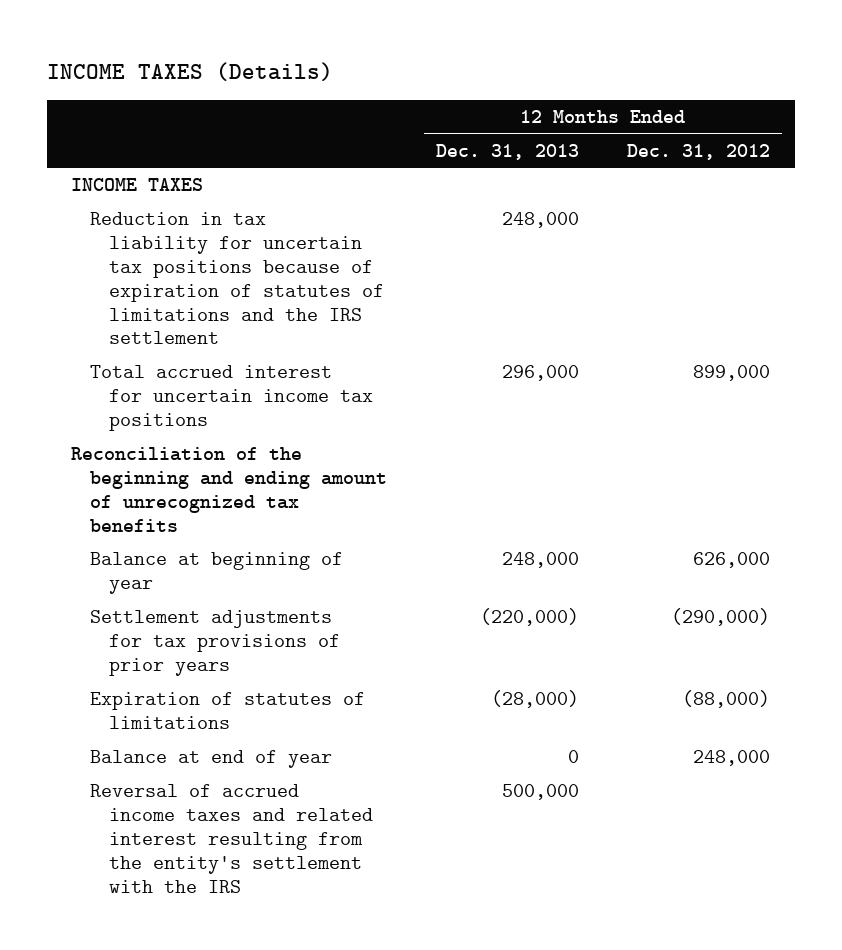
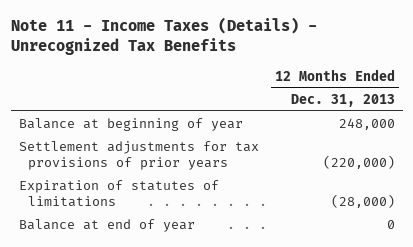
- INCOME TAXES (Details)
+ Note 11 - Income Taxes (Details) - Unrecognized Tax Benefits
- | 12 Months Ended Dec. 31, 2013 | 12 Months Ended Dec. 31, 2012
+ | 12 Months Ended Dec. 31, 2013
- INCOME TAXES
- Reduction in tax liability for uncertain tax positions because of expiration of statutes of limitations and the IRS settlement | 248,000 |
- Total accrued interest for uncertain income tax positions | 296,000 | 899,000
- Reconciliation of the beginning and ending amount of unrecognized tax benefits
- Reversal of accrued income taxes and related interest resulting from the entity's settlement with the IRS | 500,000 |

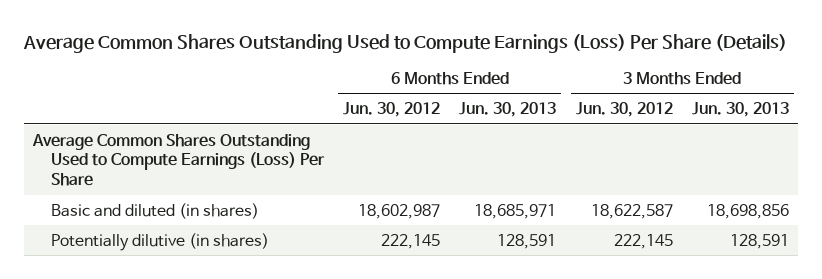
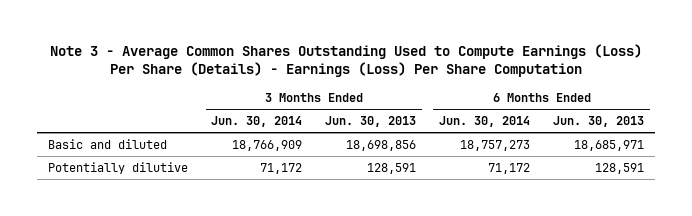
- Average Common Shares Outstanding Used to Compute Earnings (Loss) Per Share (Details)
+ Note 3 - Average Common Shares Outstanding Used to Compute Earnings (Loss) Per Share (Details) - Earnings (Loss) Per Share Computation
- | 6 Months Ended Jun. 30, 2012 | 6 Months Ended Jun. 30, 2013 | 3 Months Ended Jun. 30, 2012 | 3 Months Ended Jun. 30, 2013
+ | 3 Months Ended Jun. 30, 2014 | 3 Months Ended Jun. 30, 2013 | 6 Months Ended Jun. 30, 2014 | 6 Months Ended Jun. 30, 2013
- Average Common Shares Outstanding Used to Compute Earnings (Loss) Per Share
- Basic and diluted (in shares) | 18,602,987 | 18,685,971 | 18,622,587 | 18,698,856
- Potentially dilutive (in shares) | 222,145 | 128,591 | 222,145 | 128,591
+ Basic and diluted | 18,766,909 | 18,698,856 | 18,757,273 | 18,685,971
+ Potentially dilutive | 71,172 | 128,591 | 71,172 | 128,591

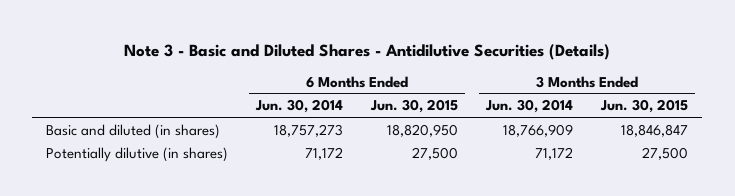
- Note 3 - Average Common Shares Outstanding Used to Compute Earnings (Loss) Per Share (Details) - Earnings (Loss) Per Share Computation
+ Note 3 - Basic and Diluted Shares - Antidilutive Securities (Details)
- | 3 Months Ended Jun. 30, 2014 | 3 Months Ended Jun. 30, 2013 | 6 Months Ended Jun. 30, 2014 | 6 Months Ended Jun. 30, 2013
+ | 6 Months Ended Jun. 30, 2014 | 6 Months Ended Jun. 30, 2015 | 3 Months Ended Jun. 30, 2014 | 3 Months Ended Jun. 30, 2015
- Basic and diluted | 18,766,909 | 18,698,856 | 18,757,273 | 18,685,971
- Potentially dilutive | 71,172 | 128,591 | 71,172 | 128,591
+ Basic and diluted (in shares) | 18,757,273 | 18,820,950 | 18,766,909 | 18,846,847
+ Potentially dilutive (in shares) | 71,172 | 27,500 | 71,172 | 27,500

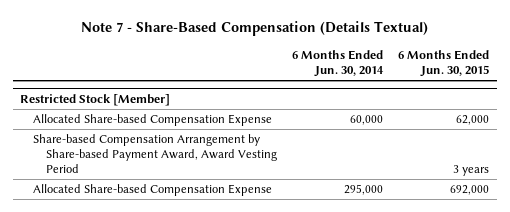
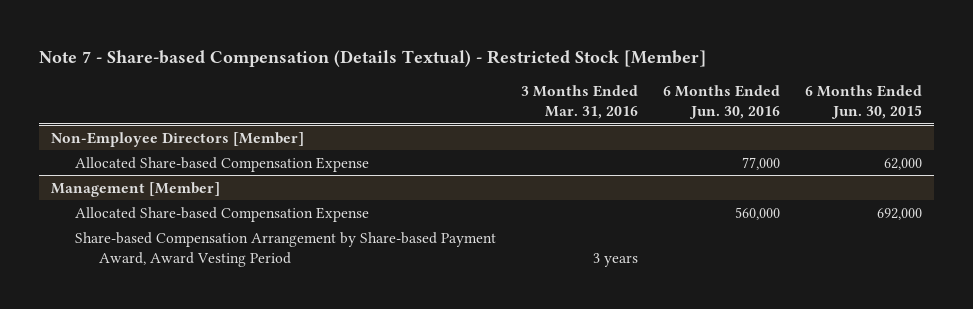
- Note 7 - Share-Based Compensation (Details Textual)
+ Note 7 - Share-based Compensation (Details Textual) - Restricted Stock [Member]
- | 6 Months Ended Jun. 30, 2014 | 6 Months Ended Jun. 30, 2015
+ | 3 Months Ended Mar. 31, 2016 | 6 Months Ended Jun. 30, 2016 | 6 Months Ended Jun. 30, 2015
- Restricted Stock [Member]
+ Non-Employee Directors [Member]
- Share-based Compensation Arrangement by Share-based Payment Award, Award Vesting Period | | 3 years
+ Management [Member]
+ Share-based Compensation Arrangement by Share-based Payment Award, Award Vesting Period | 3 years | |

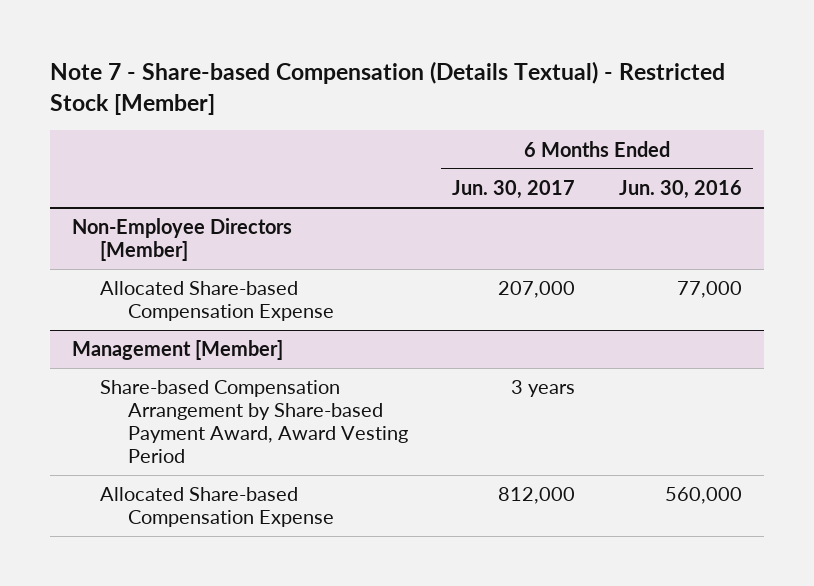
- | 3 Months Ended Mar. 31, 2016 | 6 Months Ended Jun. 30, 2016 | 6 Months Ended Jun. 30, 2015
+ | 6 Months Ended Jun. 30, 2017 | 6 Months Ended Jun. 30, 2016
@ Management [Member]
moved down: Allocated Share-based Compensation Expense | 812,000 | 560,000

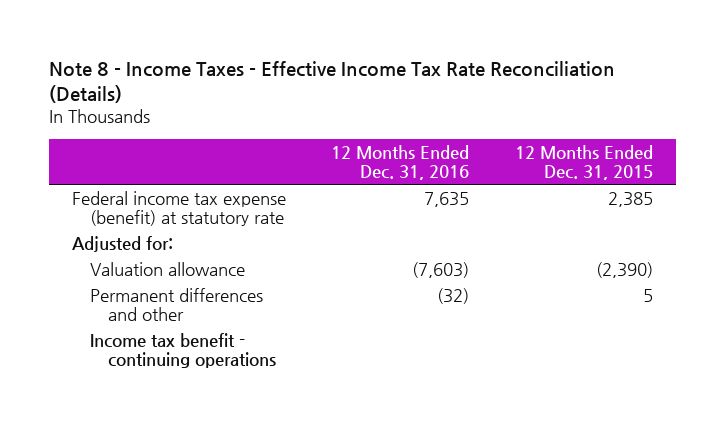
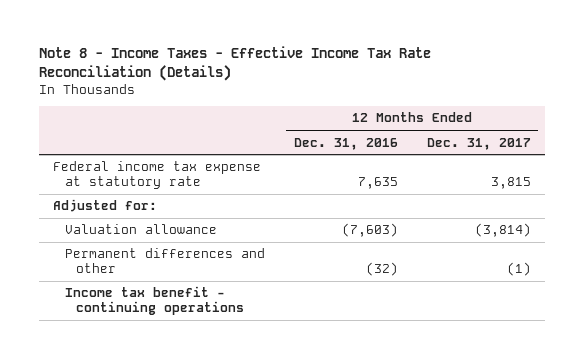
- | 12 Months Ended Dec. 31, 2016 | 12 Months Ended Dec. 31, 2015
+ | 12 Months Ended Dec. 31, 2016 | 12 Months Ended Dec. 31, 2017
- Federal income tax expense (benefit) at statutory rate | 7,635 | 2,385
+ Federal income tax expense at statutory rate | 7,635 | 3,815

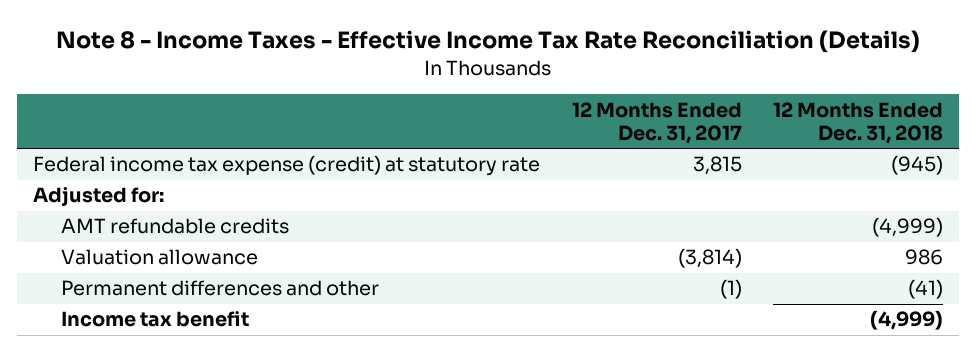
- | 12 Months Ended Dec. 31, 2016 | 12 Months Ended Dec. 31, 2017
+ | 12 Months Ended Dec. 31, 2017 | 12 Months Ended Dec. 31, 2018
- Federal income tax expense at statutory rate | 7,635 | 3,815
+ Federal income tax expense (credit) at statutory rate | 3,815 | (945)
+ AMT refundable credits | | (4,999)
- Income tax benefit - continuing operations
+ Income tax benefit | | (4,999)

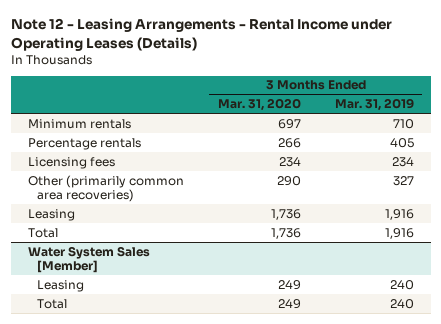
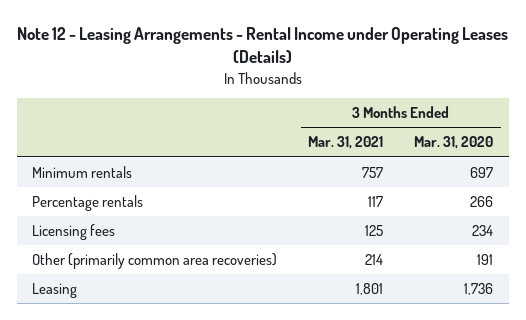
- | 3 Months Ended Mar. 31, 2020 | 3 Months Ended Mar. 31, 2019
+ | 3 Months Ended Mar. 31, 2021 | 3 Months Ended Mar. 31, 2020
- Other (primarily common area recoveries) | 290 | 327
+ Other (primarily common area recoveries) | 214 | 191
- Total | 1,736 | 1,916
- Water System Sales [Member]
- Leasing | 249 | 240
- Total | 249 | 240

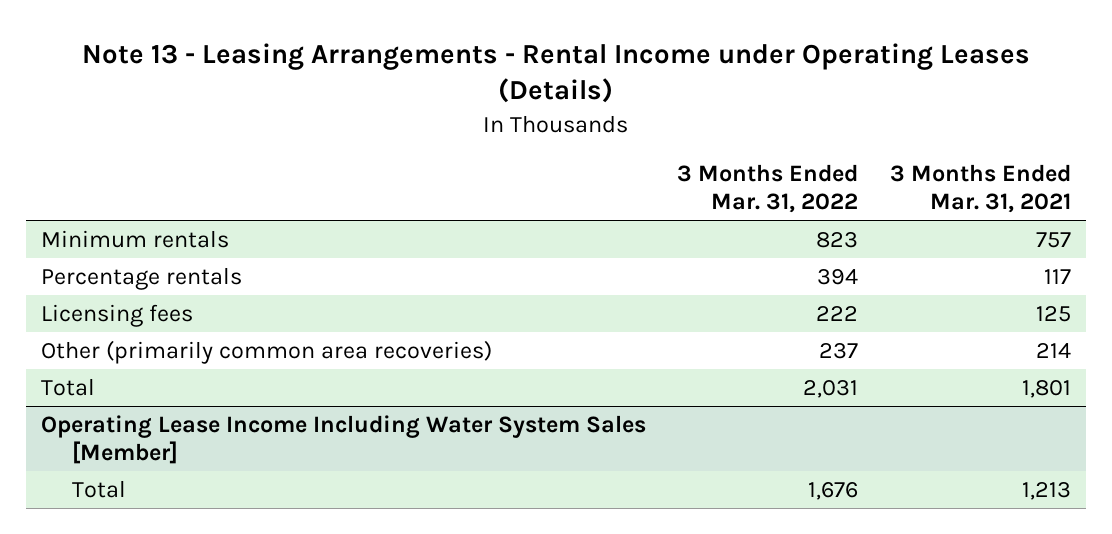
- Note 12 - Leasing Arrangements - Rental Income under Operating Leases (Details)
+ Note 13 - Leasing Arrangements - Rental Income under Operating Leases (Details)
- | 3 Months Ended Mar. 31, 2021 | 3 Months Ended Mar. 31, 2020
+ | 3 Months Ended Mar. 31, 2022 | 3 Months Ended Mar. 31, 2021
- Leasing | 1,801 | 1,736
+ Total | 2,031 | 1,801
+ Operating Lease Income Including Water System Sales [Member]
+ Total | 1,676 | 1,213

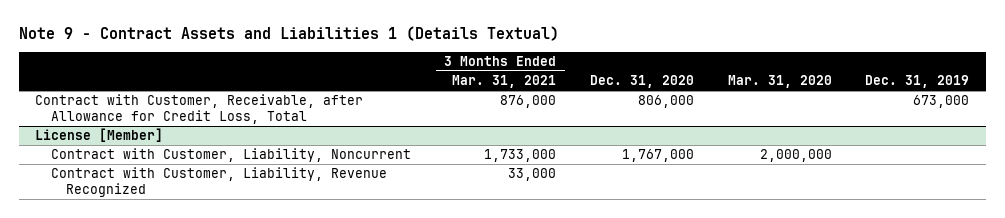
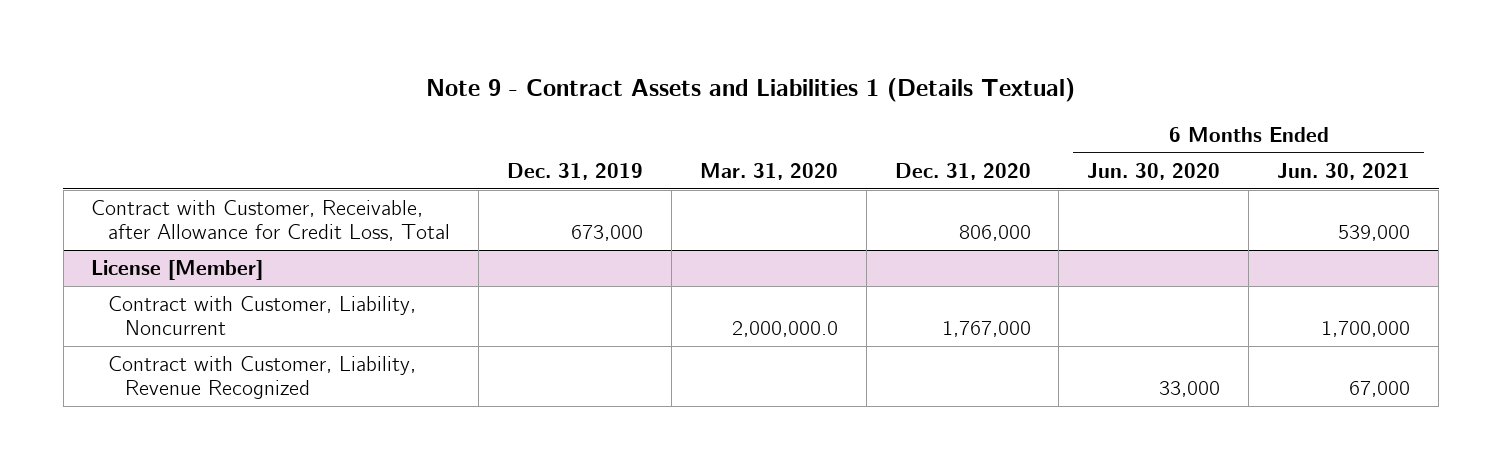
- | 3 Months Ended Mar. 31, 2021 | Dec. 31, 2020 | Mar. 31, 2020 | Dec. 31, 2019
+ | Dec. 31, 2019 | Mar. 31, 2020 | Dec. 31, 2020 | 6 Months Ended Jun. 30, 2020 | 6 Months Ended Jun. 30, 2021
@ License [Member]
- Contract with Customer, Liability, Noncurrent | 1,733,000 | 1,767,000 | 2,000,000 |
+ Contract with Customer, Liability, Noncurrent | | 2,000,000.0 | 1,767,000 | | 1,700,000

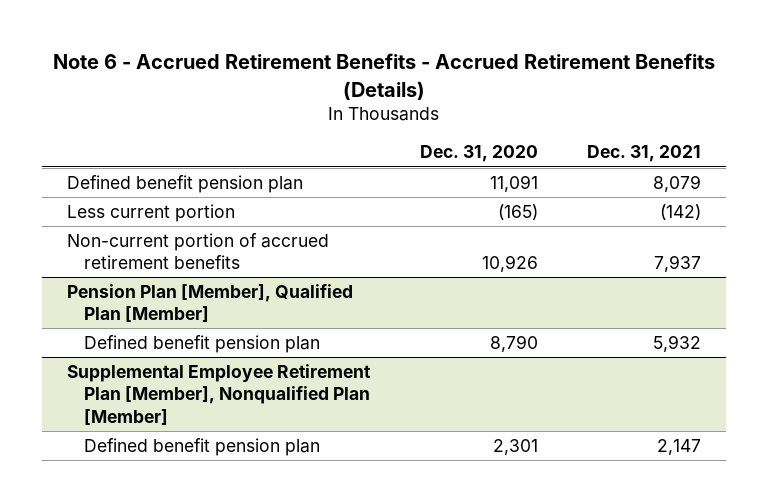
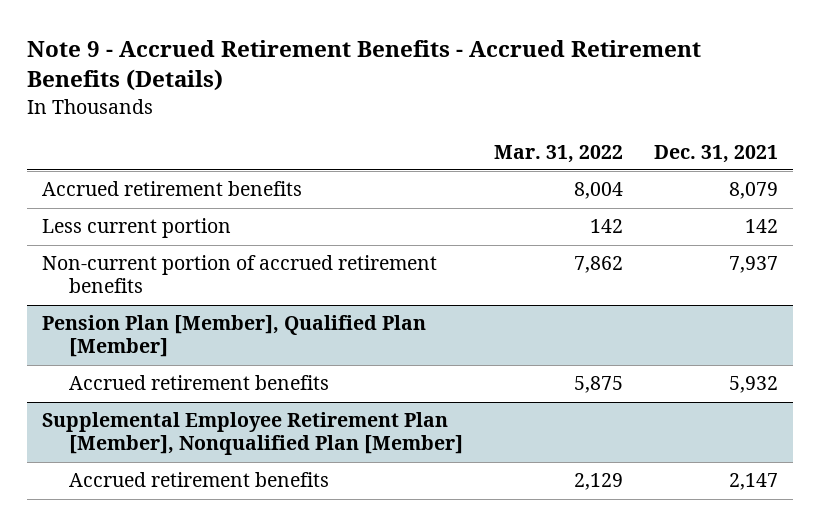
- Note 6 - Accrued Retirement Benefits - Accrued Retirement Benefits (Details)
+ Note 9 - Accrued Retirement Benefits - Accrued Retirement Benefits (Details)
- | Dec. 31, 2020 | Dec. 31, 2021
+ | Mar. 31, 2022 | Dec. 31, 2021
- Defined benefit pension plan | 11,091 | 8,079
- Less current portion | (165) | (142)
+ Accrued retirement benefits | 8,004 | 8,079
+ Less current portion | 142 | 142
@ Pension Plan [Member], Qualified Plan [Member]
- Defined benefit pension plan | 8,790 | 5,932
+ Accrued retirement benefits | 5,875 | 5,932
@ Supplemental Employee Retirement Plan [Member], Nonqualified Plan [Member]
- Defined benefit pension plan | 2,301 | 2,147
+ Accrued retirement benefits | 2,129 | 2,147

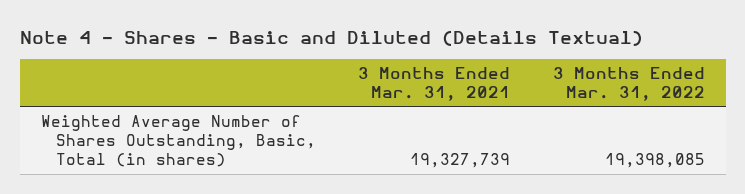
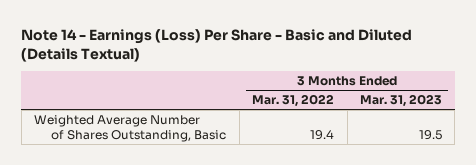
- Note 4 - Shares - Basic and Diluted (Details Textual)
+ Note 14 - Earnings (Loss) Per Share - Basic and Diluted (Details Textual)
- | 3 Months Ended Mar. 31, 2021 | 3 Months Ended Mar. 31, 2022
+ | 3 Months Ended Mar. 31, 2022 | 3 Months Ended Mar. 31, 2023
- Weighted Average Number of Shares Outstanding, Basic, Total (in shares) | 19,327,739 | 19,398,085
+ Weighted Average Number of Shares Outstanding, Basic | 19.4 | 19.5

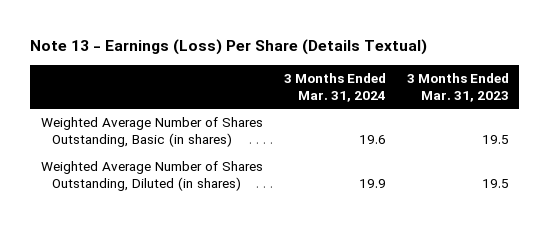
- Note 14 - Earnings (Loss) Per Share - Basic and Diluted (Details Textual)
+ Note 13 - Earnings (Loss) Per Share (Details Textual)
- | 3 Months Ended Mar. 31, 2022 | 3 Months Ended Mar. 31, 2023
+ | 3 Months Ended Mar. 31, 2024 | 3 Months Ended Mar. 31, 2023
- Weighted Average Number of Shares Outstanding, Basic | 19.4 | 19.5
+ Weighted Average Number of Shares Outstanding, Basic (in shares) | 19.6 | 19.5
+ Weighted Average Number of Shares Outstanding, Diluted (in shares) | 19.9 | 19.5

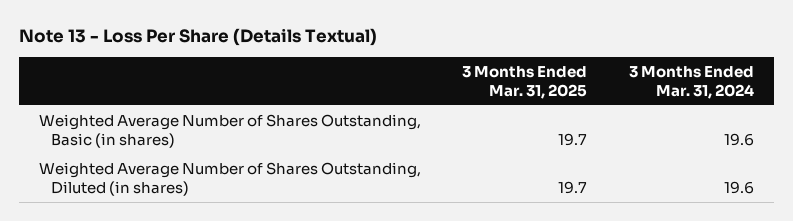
- Note 13 - Earnings (Loss) Per Share (Details Textual)
+ Note 13 - Loss Per Share (Details Textual)
- | 3 Months Ended Mar. 31, 2024 | 3 Months Ended Mar. 31, 2023
+ | 3 Months Ended Mar. 31, 2025 | 3 Months Ended Mar. 31, 2024
- Weighted Average Number of Shares Outstanding, Diluted (in shares) | 19.9 | 19.5
+ Weighted Average Number of Shares Outstanding, Diluted (in shares) | 19.7 | 19.6

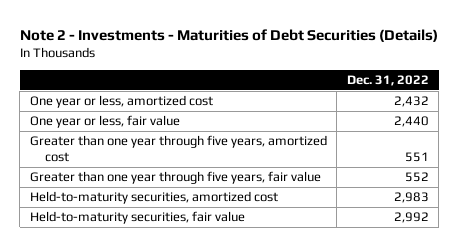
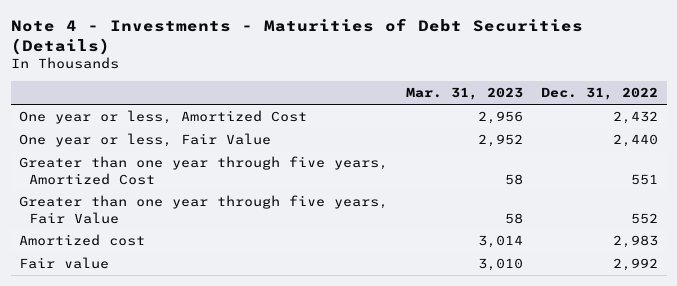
- Note 2 - Investments - Maturities of Debt Securities (Details)
+ Note 4 - Investments - Maturities of Debt Securities (Details)
- | Dec. 31, 2022
+ | Mar. 31, 2023 | Dec. 31, 2022
- One year or less, amortized cost | 2,432
- One year or less, fair value | 2,440
- Greater than one year through five years, amortized cost | 551
- Greater than one year through five years, fair value | 552
- Held-to-maturity securities, amortized cost | 2,983
- Held-to-maturity securities, fair value | 2,992
+ One year or less, Amortized Cost | 2,956 | 2,432
+ One year or less, Fair Value | 2,952 | 2,440
+ Greater than one year through five years, Amortized Cost | 58 | 551
+ Greater than one year through five years, Fair Value | 58 | 552
+ Amortized cost | 3,014 | 2,983
+ Fair value | 3,010 | 2,992

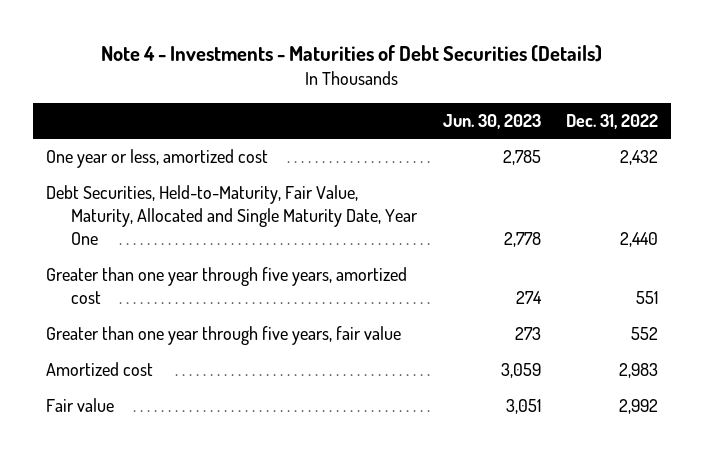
- | Mar. 31, 2023 | Dec. 31, 2022
+ | Jun. 30, 2023 | Dec. 31, 2022
- One year or less, Amortized Cost | 2,956 | 2,432
- One year or less, Fair Value | 2,952 | 2,440
- Greater than one year through five years, Amortized Cost | 58 | 551
- Greater than one year through five years, Fair Value | 58 | 552
+ One year or less, amortized cost | 2,785 | 2,432
+ Debt Securities, Held-to-Maturity, Fair Value, Maturity, Allocated and Single Maturity Date, Year One | 2,778 | 2,440
+ Greater than one year through five years, amortized cost | 274 | 551
+ Greater than one year through five years, fair value | 273 | 552

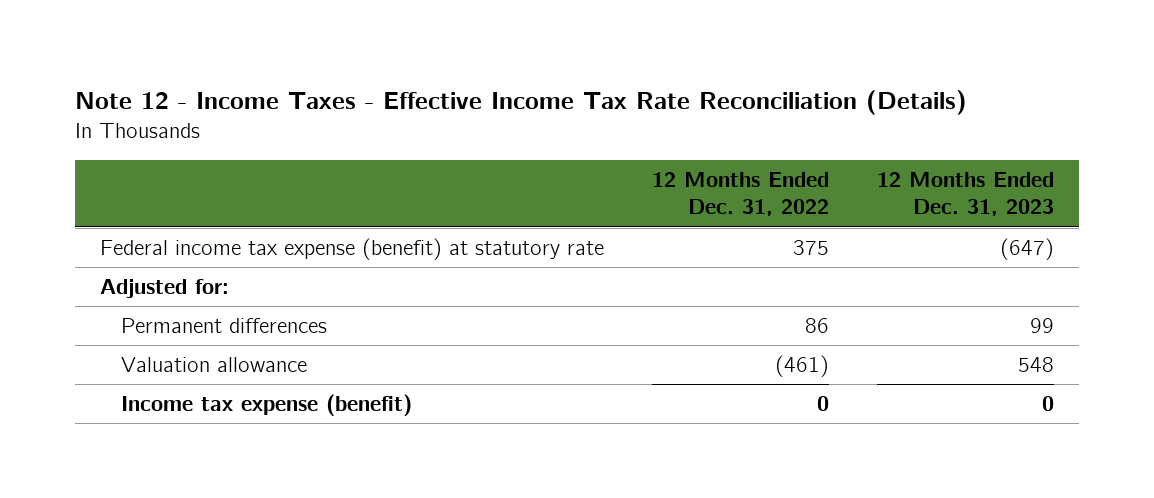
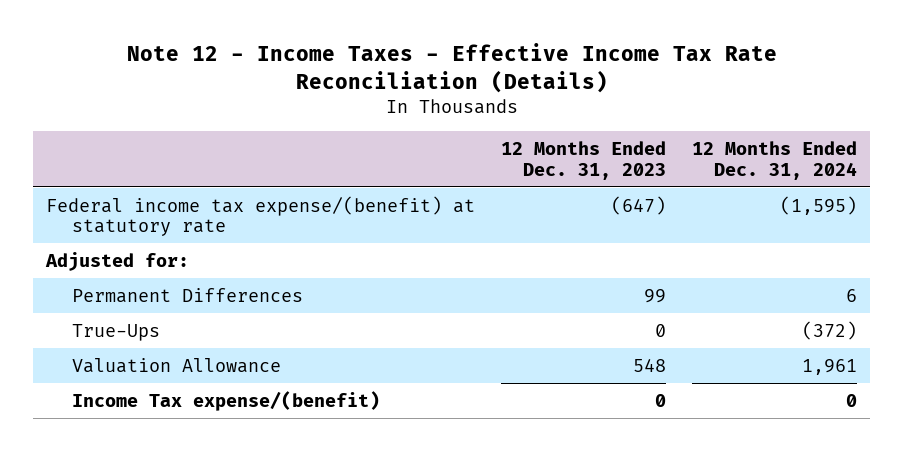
- | 12 Months Ended Dec. 31, 2022 | 12 Months Ended Dec. 31, 2023
+ | 12 Months Ended Dec. 31, 2023 | 12 Months Ended Dec. 31, 2024
- Federal income tax expense (benefit) at statutory rate | 375 | (647)
+ Federal income tax expense/(benefit) at statutory rate | (647) | (1,595)
- Permanent differences | 86 | 99
- Valuation allowance | (461) | 548
- Income tax expense (benefit) | 0 | 0
+ Permanent Differences | 99 | 6
+ True-Ups | 0 | (372)
+ Valuation Allowance | 548 | 1,961
+ Income Tax expense/(benefit) | 0 | 0

